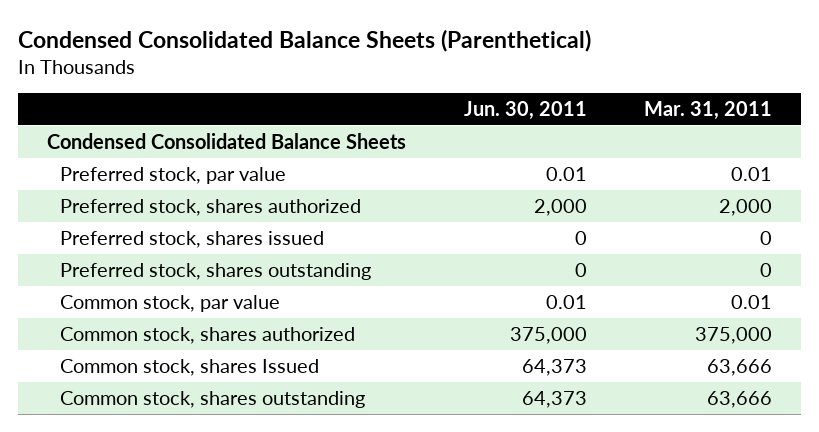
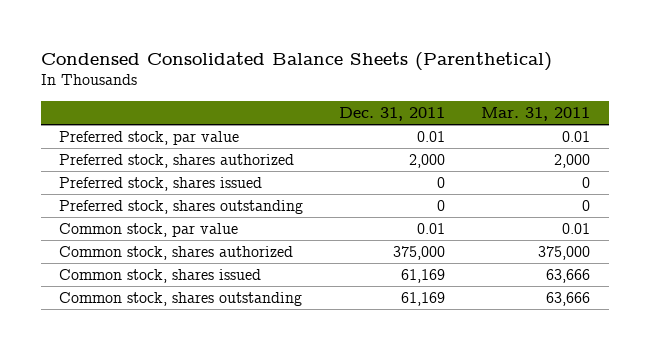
- | Jun. 30, 2011 | Mar. 31, 2011
+ | Dec. 31, 2011 | Mar. 31, 2011
- Condensed Consolidated Balance Sheets
- Common stock, shares Issued | 64,373 | 63,666
+ Common stock, shares issued | 61,169 | 63,666

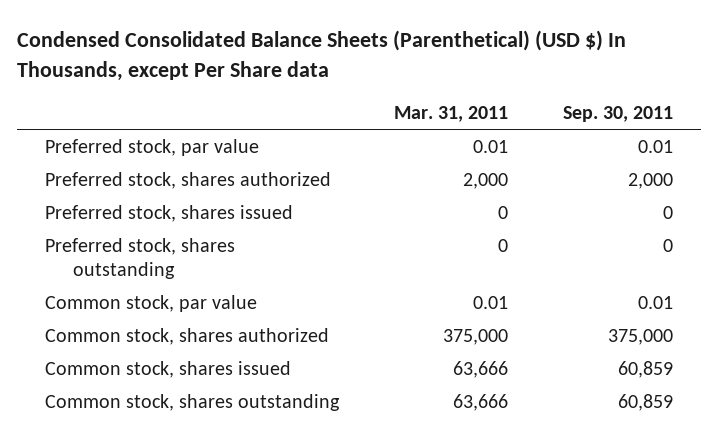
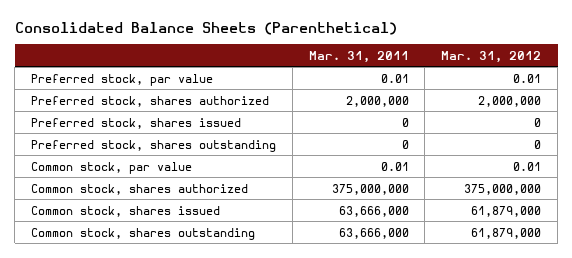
- Condensed Consolidated Balance Sheets (Parenthetical) (USD $) In Thousands, except Per Share data
+ Consolidated Balance Sheets (Parenthetical)
- | Mar. 31, 2011 | Sep. 30, 2011
+ | Mar. 31, 2011 | Mar. 31, 2012
- Preferred stock, shares authorized | 2,000 | 2,000
+ Preferred stock, shares authorized | 2,000,000 | 2,000,000
- Common stock, shares authorized | 375,000 | 375,000
- Common stock, shares issued | 63,666 | 60,859
- Common stock, shares outstanding | 63,666 | 60,859
+ Common stock, shares authorized | 375,000,000 | 375,000,000
+ Common stock, shares issued | 63,666,000 | 61,879,000
+ Common stock, shares outstanding | 63,666,000 | 61,879,000

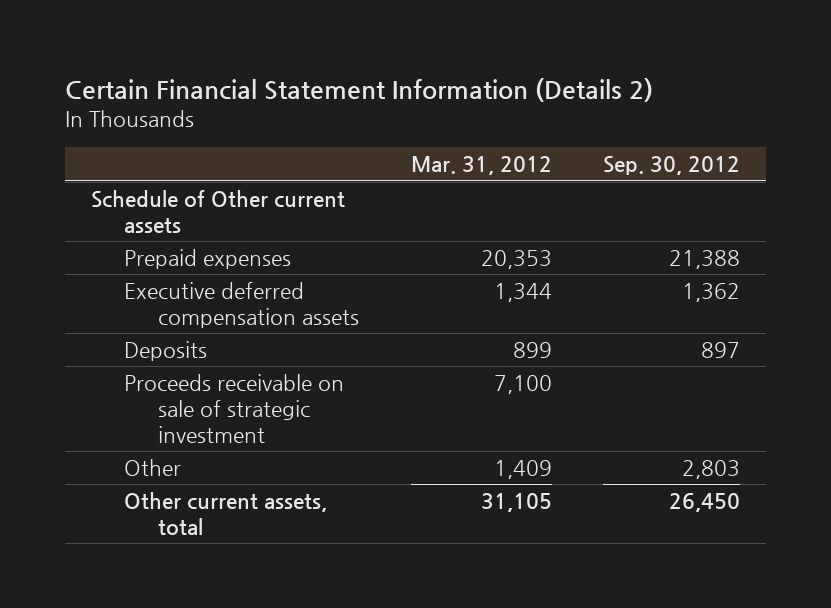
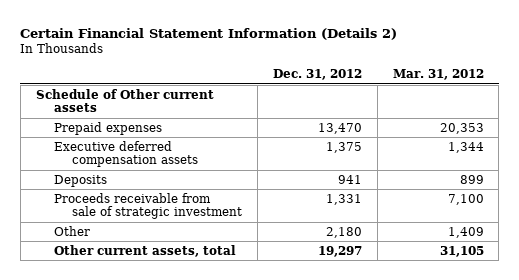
- | Mar. 31, 2012 | Sep. 30, 2012
+ | Dec. 31, 2012 | Mar. 31, 2012
- Proceeds receivable on sale of strategic investment | 7,100 |
+ Proceeds receivable from sale of strategic investment | 1,331 | 7,100

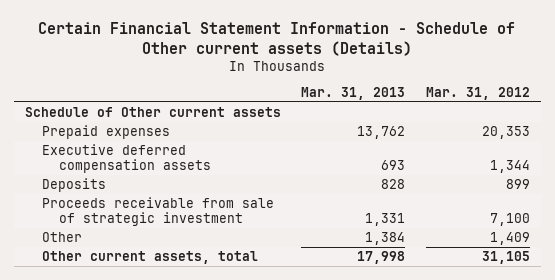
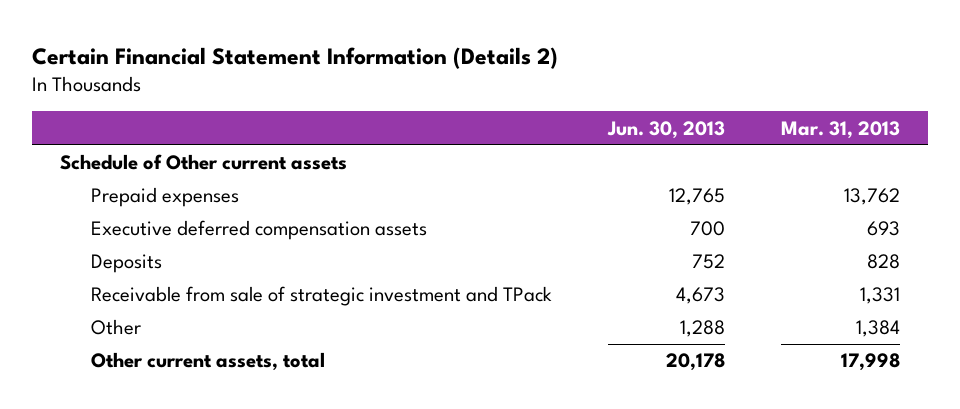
- Certain Financial Statement Information - Schedule of Other current assets (Details)
+ Certain Financial Statement Information (Details 2)
- | Mar. 31, 2013 | Mar. 31, 2012
+ | Jun. 30, 2013 | Mar. 31, 2013
- Proceeds receivable from sale of strategic investment | 1,331 | 7,100
+ Receivable from sale of strategic investment and TPack | 4,673 | 1,331

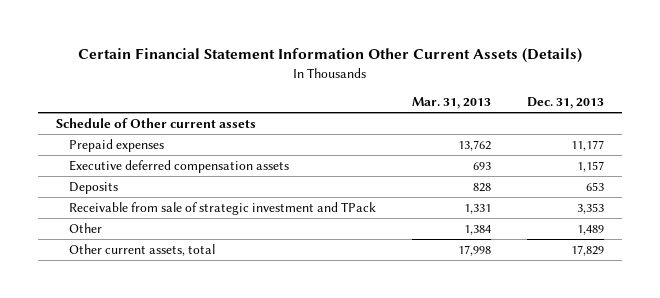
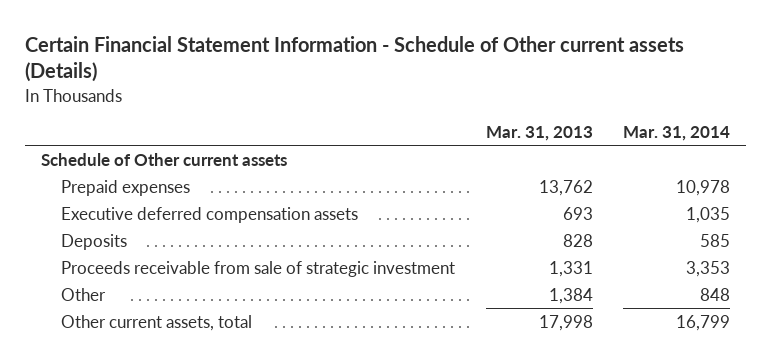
- Certain Financial Statement Information Other Current Assets (Details)
+ Certain Financial Statement Information - Schedule of Other current assets (Details)
- | Mar. 31, 2013 | Dec. 31, 2013
+ | Mar. 31, 2013 | Mar. 31, 2014
- Receivable from sale of strategic investment and TPack | 1,331 | 3,353
+ Proceeds receivable from sale of strategic investment | 1,331 | 3,353

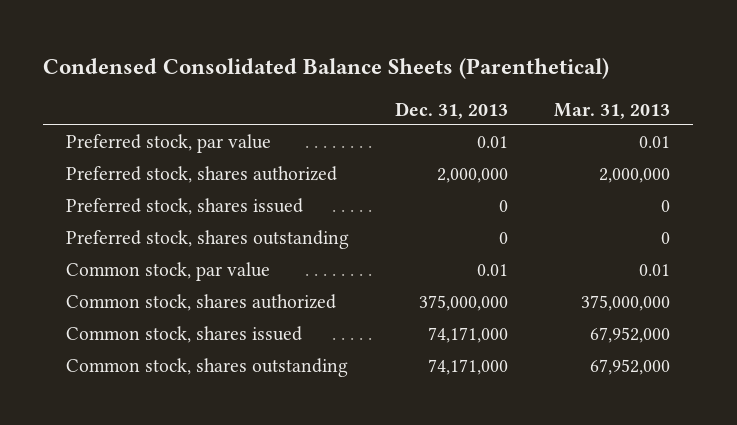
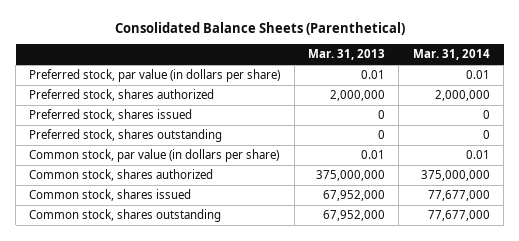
- Condensed Consolidated Balance Sheets (Parenthetical)
+ Consolidated Balance Sheets (Parenthetical)
- | Dec. 31, 2013 | Mar. 31, 2013
+ | Mar. 31, 2013 | Mar. 31, 2014
- Preferred stock, par value | 0.01 | 0.01
+ Preferred stock, par value (in dollars per share) | 0.01 | 0.01
- Common stock, par value | 0.01 | 0.01
+ Common stock, par value (in dollars per share) | 0.01 | 0.01

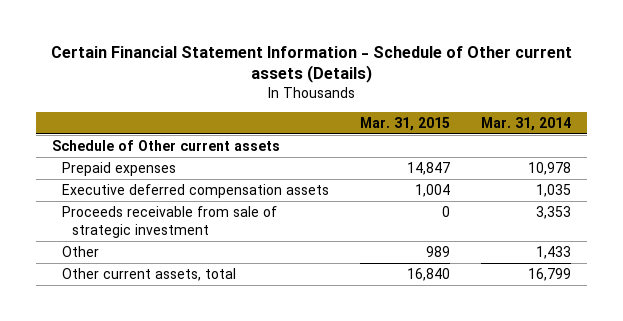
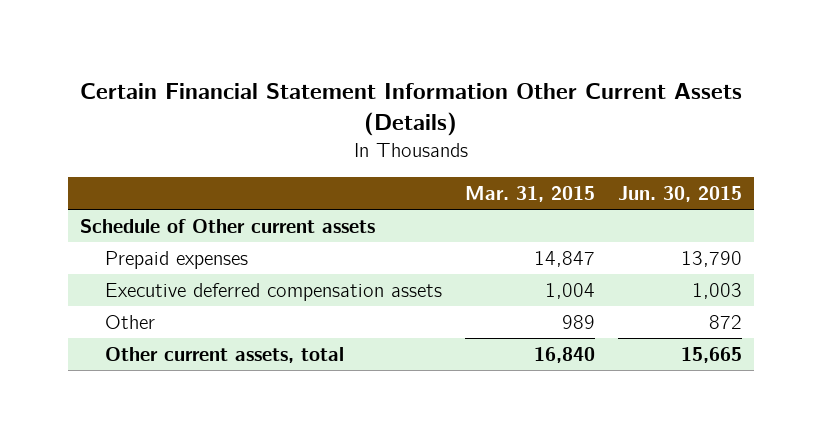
- Certain Financial Statement Information - Schedule of Other current assets (Details)
+ Certain Financial Statement Information Other Current Assets (Details)
- | Mar. 31, 2015 | Mar. 31, 2014
+ | Mar. 31, 2015 | Jun. 30, 2015
- Proceeds receivable from sale of strategic investment | 0 | 3,353

